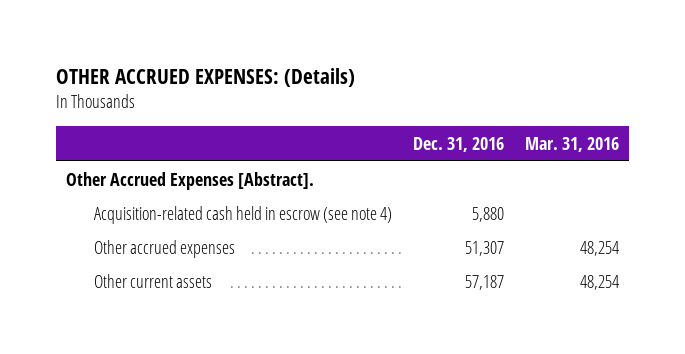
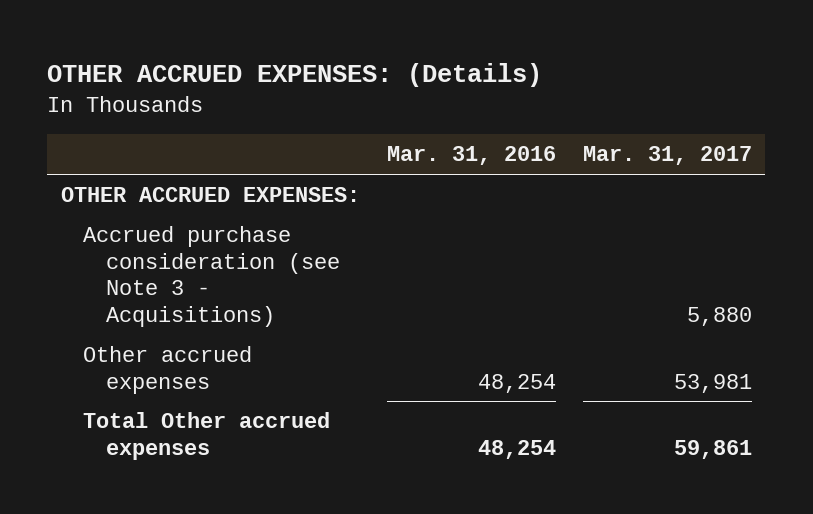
- | Dec. 31, 2016 | Mar. 31, 2016
+ | Mar. 31, 2016 | Mar. 31, 2017
- Other Accrued Expenses [Abstract].
- Acquisition-related cash held in escrow (see note 4) | 5,880 |
+ OTHER ACCRUED EXPENSES:
+ Accrued purchase consideration (see Note 3 - Acquisitions) | | 5,880
- Other current assets | 57,187 | 48,254
+ Total Other accrued expenses | 48,254 | 59,861

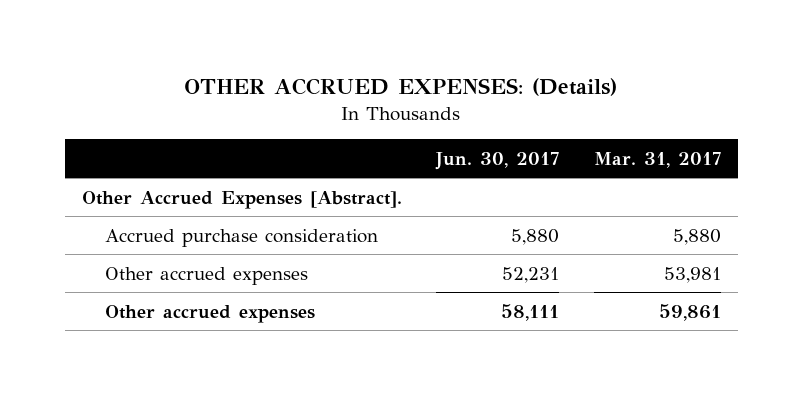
- | Mar. 31, 2016 | Mar. 31, 2017
+ | Jun. 30, 2017 | Mar. 31, 2017
- OTHER ACCRUED EXPENSES:
- Accrued purchase consideration (see Note 3 - Acquisitions) | | 5,880
+ Other Accrued Expenses [Abstract].
+ Accrued purchase consideration | 5,880 | 5,880
- Total Other accrued expenses | 48,254 | 59,861
+ Other accrued expenses | 58,111 | 59,861

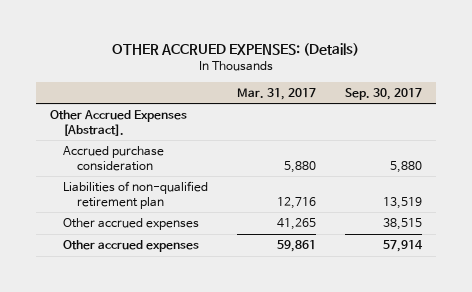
- | Jun. 30, 2017 | Mar. 31, 2017
+ | Mar. 31, 2017 | Sep. 30, 2017
- Other accrued expenses | 52,231 | 53,981
+ Liabilities of non-qualified retirement plan | 12,716 | 13,519
+ Other accrued expenses | 41,265 | 38,515

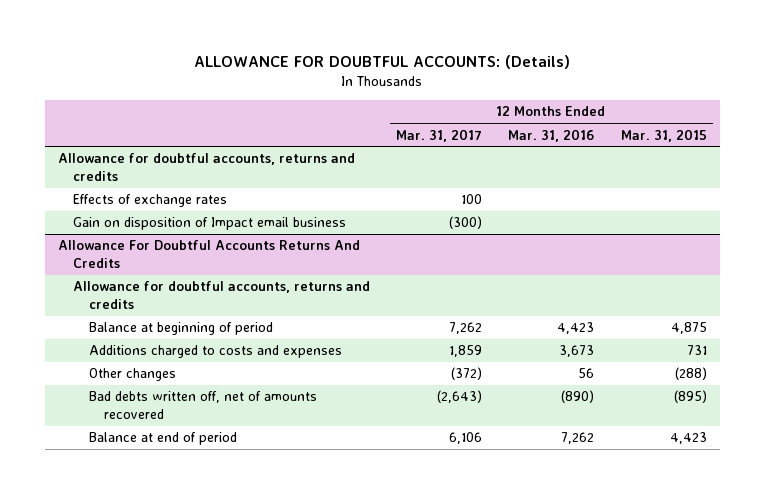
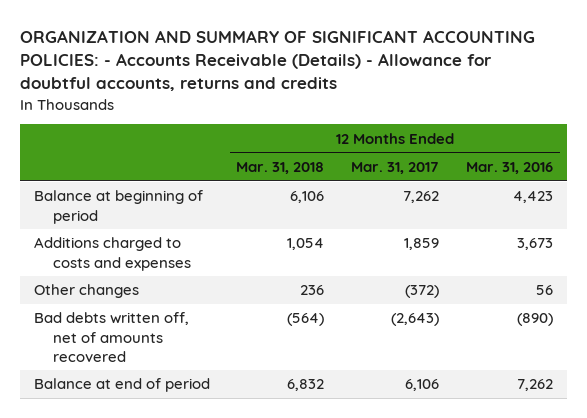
- ALLOWANCE FOR DOUBTFUL ACCOUNTS: (Details)
+ ORGANIZATION AND SUMMARY OF SIGNIFICANT ACCOUNTING POLICIES: - Accounts Receivable (Details) - Allowance for doubtful accounts, returns and credits
- | 12 Months Ended Mar. 31, 2017 | 12 Months Ended Mar. 31, 2016 | 12 Months Ended Mar. 31, 2015
+ | 12 Months Ended Mar. 31, 2018 | 12 Months Ended Mar. 31, 2017 | 12 Months Ended Mar. 31, 2016
- Allowance for doubtful accounts, returns and credits
- Effects of exchange rates | 100 | |
- Gain on disposition of Impact email business | (300) | |
- Allowance For Doubtful Accounts Returns And Credits
- Allowance for doubtful accounts, returns and credits

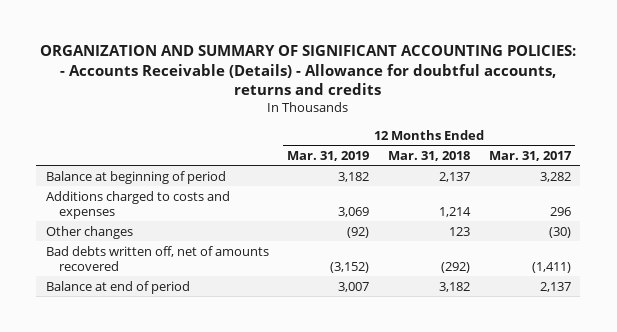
- | 12 Months Ended Mar. 31, 2018 | 12 Months Ended Mar. 31, 2017 | 12 Months Ended Mar. 31, 2016
+ | 12 Months Ended Mar. 31, 2019 | 12 Months Ended Mar. 31, 2018 | 12 Months Ended Mar. 31, 2017
- Balance at beginning of period | 6,106 | 7,262 | 4,423
- Additions charged to costs and expenses | 1,054 | 1,859 | 3,673
- Other changes | 236 | (372) | 56
- Bad debts written off, net of amounts recovered | (564) | (2,643) | (890)
- Balance at end of period | 6,832 | 6,106 | 7,262
+ Balance at beginning of period | 3,182 | 2,137 | 3,282
+ Additions charged to costs and expenses | 3,069 | 1,214 | 296
+ Other changes | (92) | 123 | (30)
+ Bad debts written off, net of amounts recovered | (3,152) | (292) | (1,411)
+ Balance at end of period | 3,007 | 3,182 | 2,137

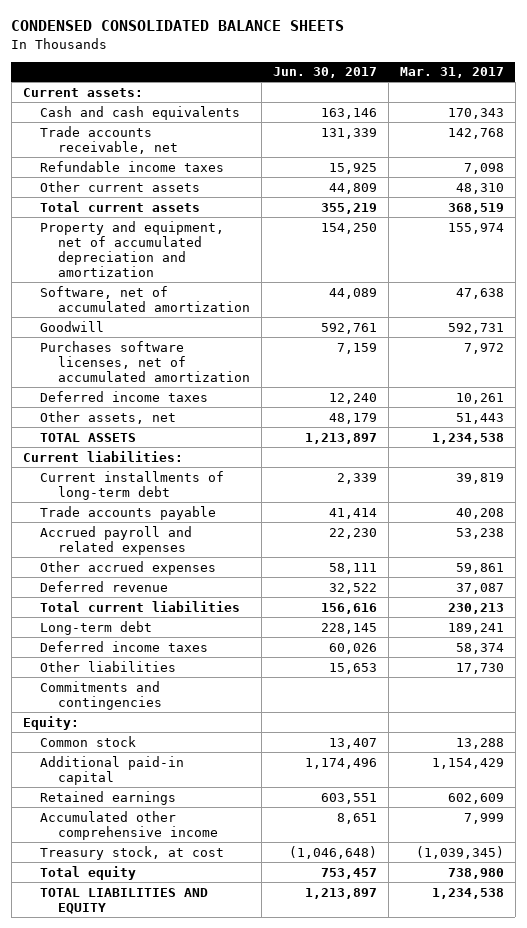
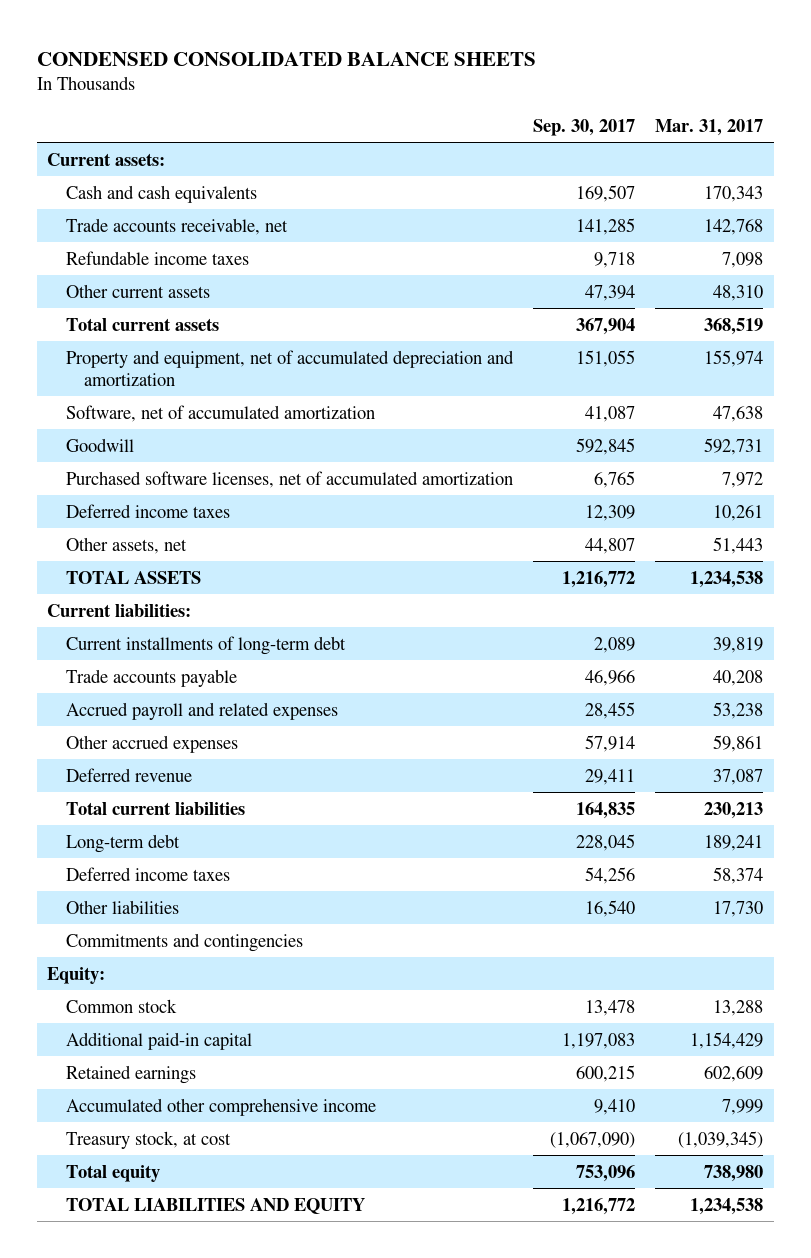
- | Jun. 30, 2017 | Mar. 31, 2017
+ | Sep. 30, 2017 | Mar. 31, 2017
- Purchases software licenses, net of accumulated amortization | 7,159 | 7,972
+ Purchased software licenses, net of accumulated amortization | 6,765 | 7,972

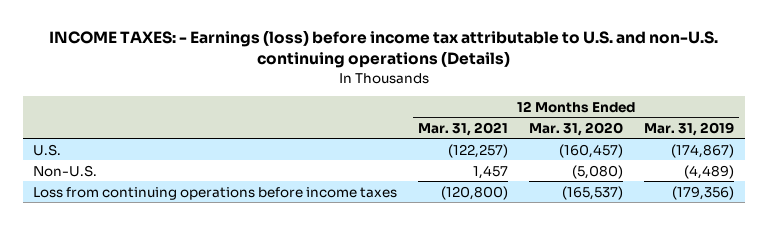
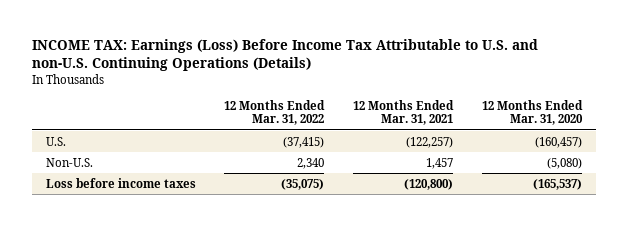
- INCOME TAXES: - Earnings (loss) before income tax attributable to U.S. and non-U.S. continuing operations (Details)
+ INCOME TAX: Earnings (Loss) Before Income Tax Attributable to U.S. and non-U.S. Continuing Operations (Details)
- | 12 Months Ended Mar. 31, 2021 | 12 Months Ended Mar. 31, 2020 | 12 Months Ended Mar. 31, 2019
+ | 12 Months Ended Mar. 31, 2022 | 12 Months Ended Mar. 31, 2021 | 12 Months Ended Mar. 31, 2020
- Loss from continuing operations before income taxes | (120,800) | (165,537) | (179,356)
+ Loss before income taxes | (35,075) | (120,800) | (165,537)

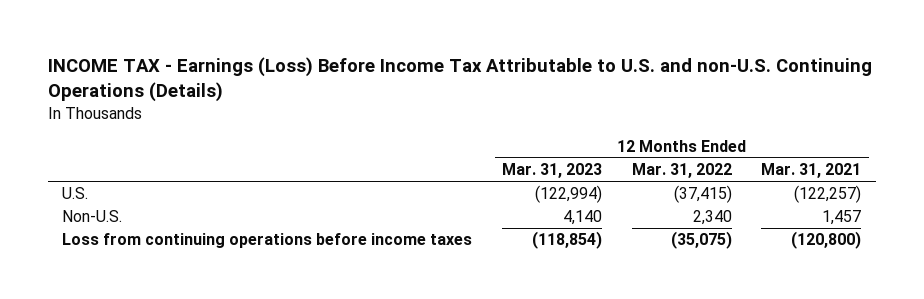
- INCOME TAX: Earnings (Loss) Before Income Tax Attributable to U.S. and non-U.S. Continuing Operations (Details)
+ INCOME TAX - Earnings (Loss) Before Income Tax Attributable to U.S. and non-U.S. Continuing Operations (Details)
- | 12 Months Ended Mar. 31, 2022 | 12 Months Ended Mar. 31, 2021 | 12 Months Ended Mar. 31, 2020
+ | 12 Months Ended Mar. 31, 2023 | 12 Months Ended Mar. 31, 2022 | 12 Months Ended Mar. 31, 2021
- Loss before income taxes | (35,075) | (120,800) | (165,537)
+ Loss from continuing operations before income taxes | (118,854) | (35,075) | (120,800)

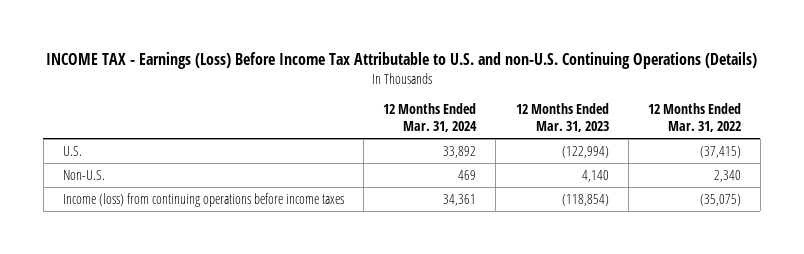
- | 12 Months Ended Mar. 31, 2023 | 12 Months Ended Mar. 31, 2022 | 12 Months Ended Mar. 31, 2021
+ | 12 Months Ended Mar. 31, 2024 | 12 Months Ended Mar. 31, 2023 | 12 Months Ended Mar. 31, 2022
- Loss from continuing operations before income taxes | (118,854) | (35,075) | (120,800)
+ Income (loss) from continuing operations before income taxes | 34,361 | (118,854) | (35,075)

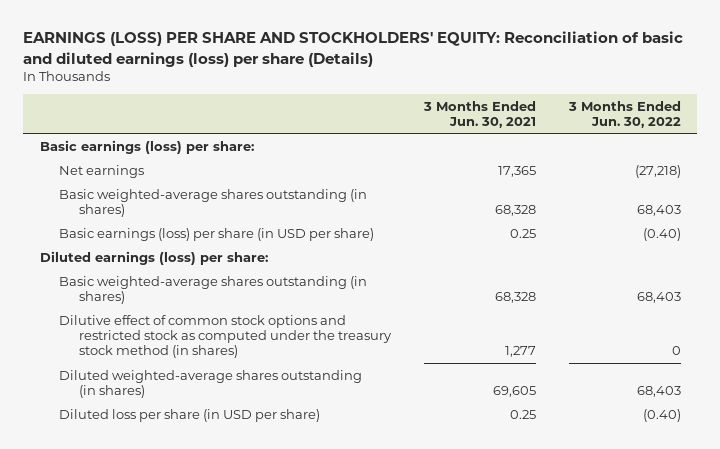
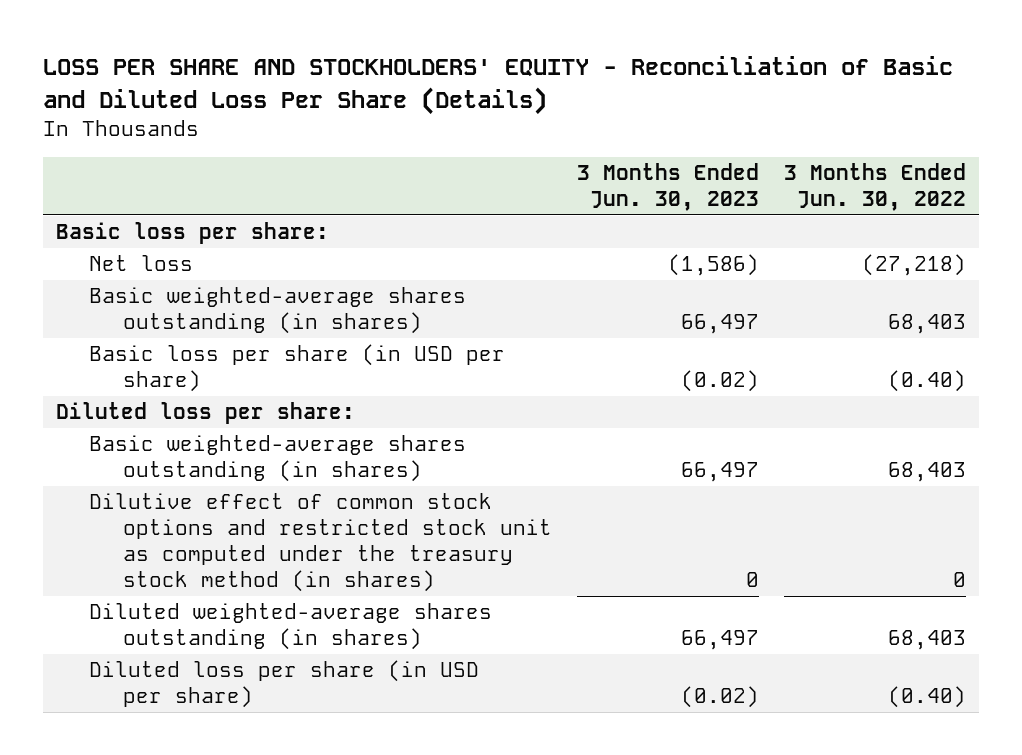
- EARNINGS (LOSS) PER SHARE AND STOCKHOLDERS' EQUITY: Reconciliation of basic and diluted earnings (loss) per share (Details)
+ LOSS PER SHARE AND STOCKHOLDERS' EQUITY - Reconciliation of Basic and Diluted Loss Per Share (Details)
- | 3 Months Ended Jun. 30, 2021 | 3 Months Ended Jun. 30, 2022
+ | 3 Months Ended Jun. 30, 2023 | 3 Months Ended Jun. 30, 2022
- Basic earnings (loss) per share:
- Net earnings | 17,365 | (27,218)
+ Basic loss per share:
+ Net loss | (1,586) | (27,218)
- Basic earnings (loss) per share (in USD per share) | 0.25 | (0.40)
- Diluted earnings (loss) per share:
+ Basic loss per share (in USD per share) | (0.02) | (0.40)
+ Diluted loss per share:
- Dilutive effect of common stock options and restricted stock as computed under the treasury stock method (in shares) | 1,277 | 0
+ Dilutive effect of common stock options and restricted stock unit as computed under the treasury stock method (in shares) | 0 | 0

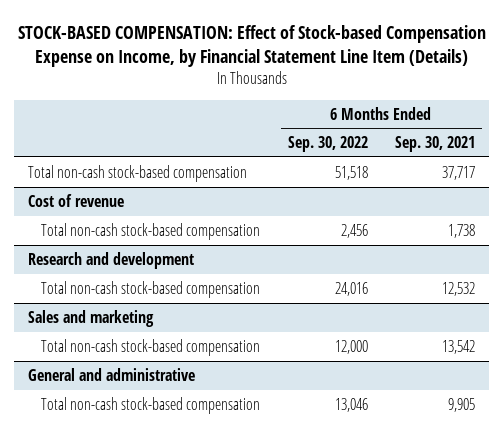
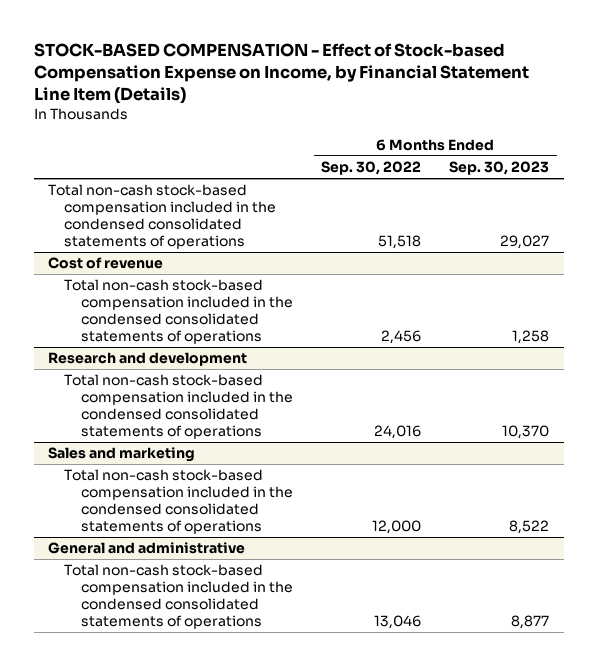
- STOCK-BASED COMPENSATION: Effect of Stock-based Compensation Expense on Income, by Financial Statement Line Item (Details)
+ STOCK-BASED COMPENSATION - Effect of Stock-based Compensation Expense on Income, by Financial Statement Line Item (Details)
- | 6 Months Ended Sep. 30, 2022 | 6 Months Ended Sep. 30, 2021
+ | 6 Months Ended Sep. 30, 2022 | 6 Months Ended Sep. 30, 2023
- Total non-cash stock-based compensation | 51,518 | 37,717
+ Total non-cash stock-based compensation included in the condensed consolidated statements of operations | 51,518 | 29,027
@ Cost of revenue
- Total non-cash stock-based compensation | 2,456 | 1,738
+ Total non-cash stock-based compensation included in the condensed consolidated statements of operations | 2,456 | 1,258
@ Research and development
- Total non-cash stock-based compensation | 24,016 | 12,532
+ Total non-cash stock-based compensation included in the condensed consolidated statements of operations | 24,016 | 10,370
@ Sales and marketing
- Total non-cash stock-based compensation | 12,000 | 13,542
+ Total non-cash stock-based compensation included in the condensed consolidated statements of operations | 12,000 | 8,522
@ General and administrative
- Total non-cash stock-based compensation | 13,046 | 9,905
+ Total non-cash stock-based compensation included in the condensed consolidated statements of operations | 13,046 | 8,877

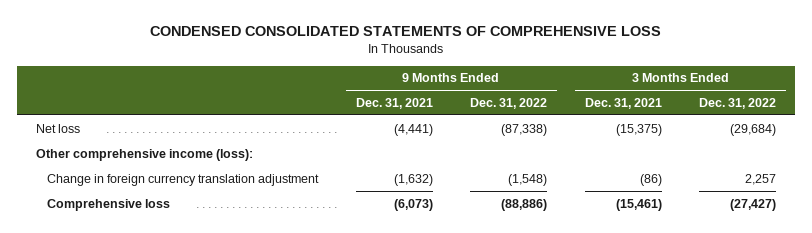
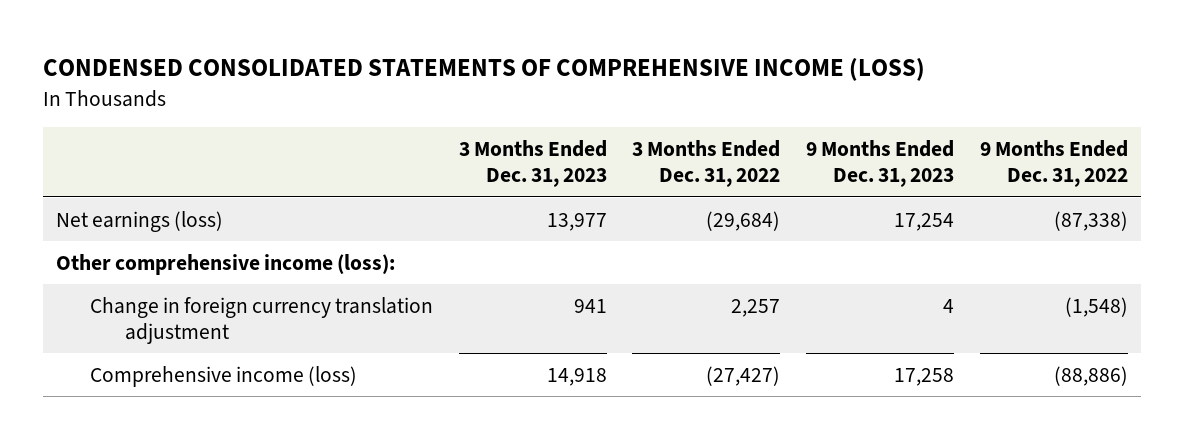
- CONDENSED CONSOLIDATED STATEMENTS OF COMPREHENSIVE LOSS
+ CONDENSED CONSOLIDATED STATEMENTS OF COMPREHENSIVE INCOME (LOSS)
- | 9 Months Ended Dec. 31, 2021 | 9 Months Ended Dec. 31, 2022 | 3 Months Ended Dec. 31, 2021 | 3 Months Ended Dec. 31, 2022
+ | 3 Months Ended Dec. 31, 2023 | 3 Months Ended Dec. 31, 2022 | 9 Months Ended Dec. 31, 2023 | 9 Months Ended Dec. 31, 2022
- Net loss | (4,441) | (87,338) | (15,375) | (29,684)
+ Net earnings (loss) | 13,977 | (29,684) | 17,254 | (87,338)
- Comprehensive loss | (6,073) | (88,886) | (15,461) | (27,427)
+ Comprehensive income (loss) | 14,918 | (27,427) | 17,258 | (88,886)

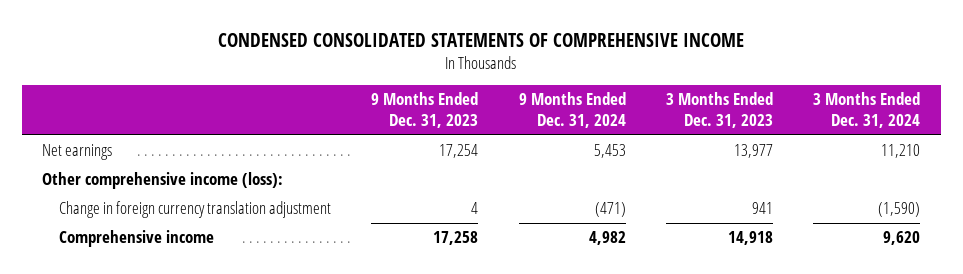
- CONDENSED CONSOLIDATED STATEMENTS OF COMPREHENSIVE INCOME (LOSS)
+ CONDENSED CONSOLIDATED STATEMENTS OF COMPREHENSIVE INCOME
- | 3 Months Ended Dec. 31, 2023 | 3 Months Ended Dec. 31, 2022 | 9 Months Ended Dec. 31, 2023 | 9 Months Ended Dec. 31, 2022
+ | 9 Months Ended Dec. 31, 2023 | 9 Months Ended Dec. 31, 2024 | 3 Months Ended Dec. 31, 2023 | 3 Months Ended Dec. 31, 2024
- Net earnings (loss) | 13,977 | (29,684) | 17,254 | (87,338)
+ Net earnings | 17,254 | 5,453 | 13,977 | 11,210
- Comprehensive income (loss) | 14,918 | (27,427) | 17,258 | (88,886)
+ Comprehensive income | 17,258 | 4,982 | 14,918 | 9,620

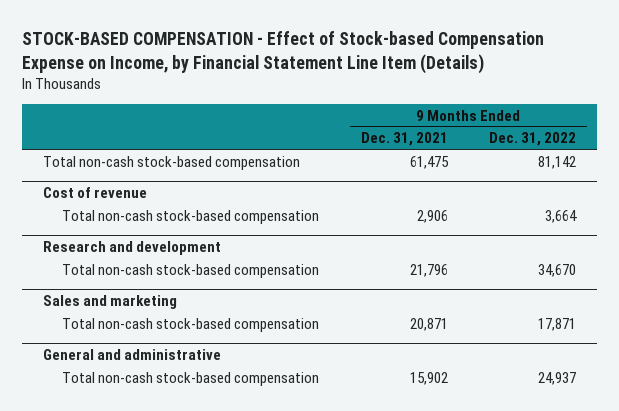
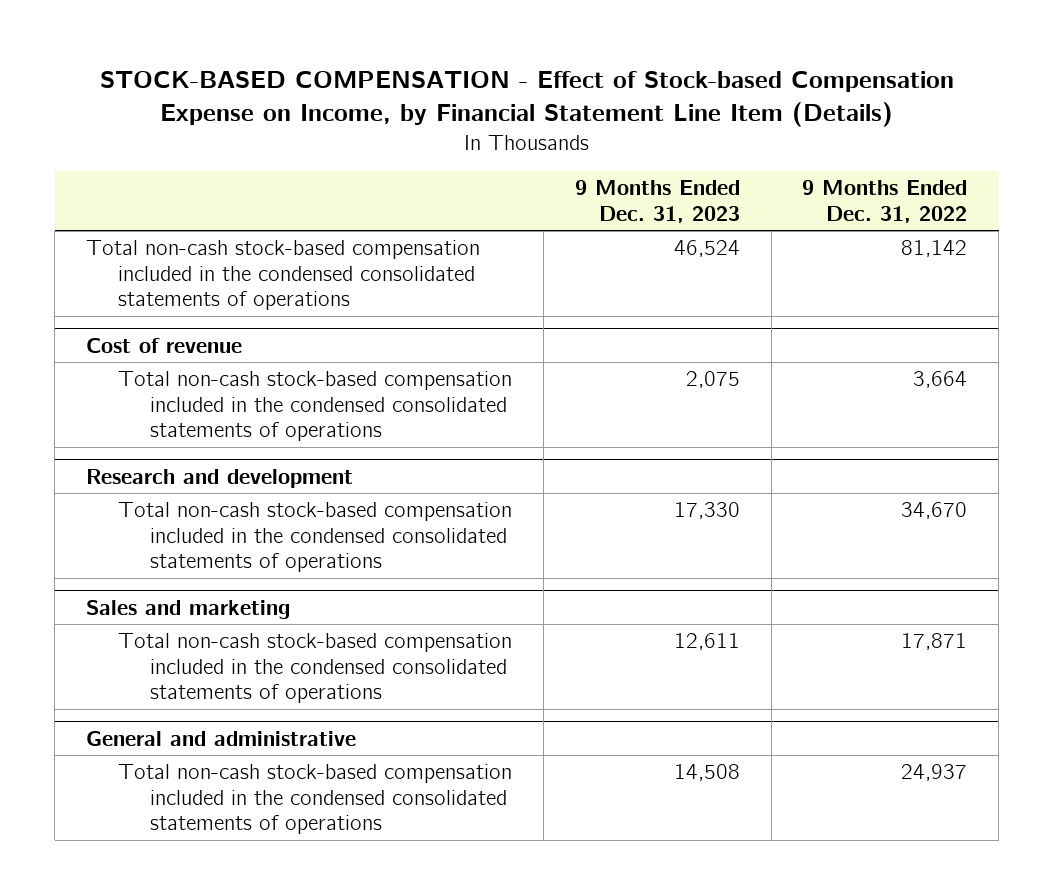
- | 9 Months Ended Dec. 31, 2021 | 9 Months Ended Dec. 31, 2022
+ | 9 Months Ended Dec. 31, 2023 | 9 Months Ended Dec. 31, 2022
- Total non-cash stock-based compensation | 61,475 | 81,142
+ Total non-cash stock-based compensation included in the condensed consolidated statements of operations | 46,524 | 81,142
@ Cost of revenue
- Total non-cash stock-based compensation | 2,906 | 3,664
+ Total non-cash stock-based compensation included in the condensed consolidated statements of operations | 2,075 | 3,664
@ Research and development
- Total non-cash stock-based compensation | 21,796 | 34,670
+ Total non-cash stock-based compensation included in the condensed consolidated statements of operations | 17,330 | 34,670
@ Sales and marketing
- Total non-cash stock-based compensation | 20,871 | 17,871
+ Total non-cash stock-based compensation included in the condensed consolidated statements of operations | 12,611 | 17,871
@ General and administrative
- Total non-cash stock-based compensation | 15,902 | 24,937
+ Total non-cash stock-based compensation included in the condensed consolidated statements of operations | 14,508 | 24,937

